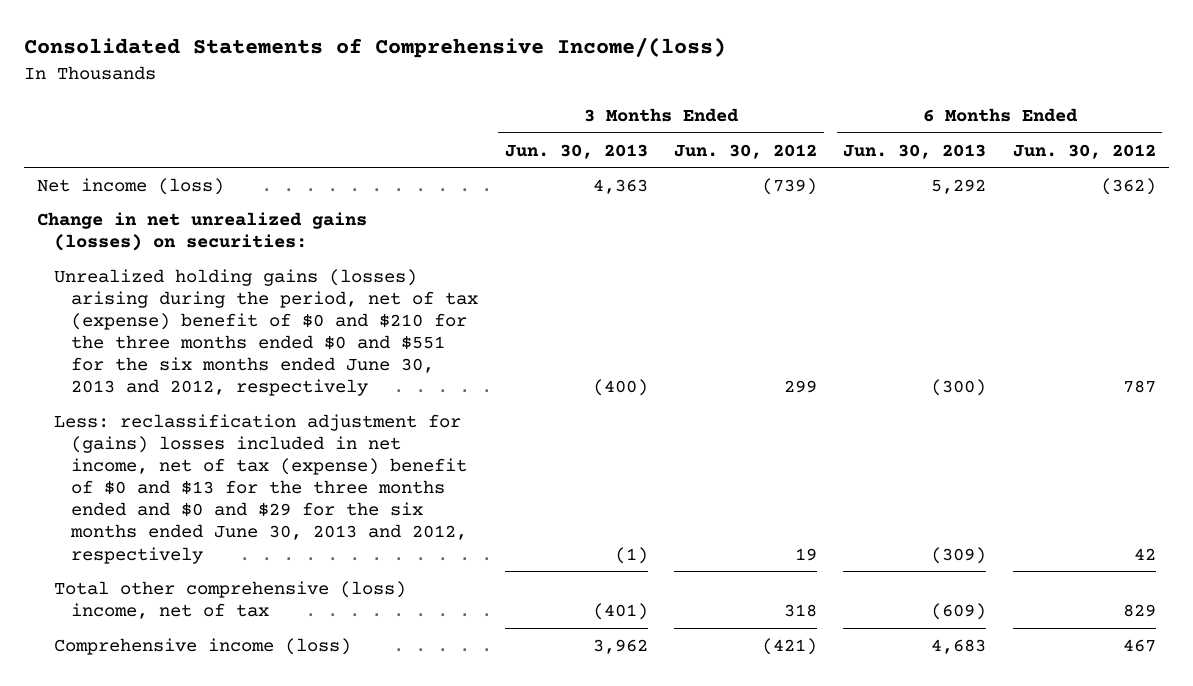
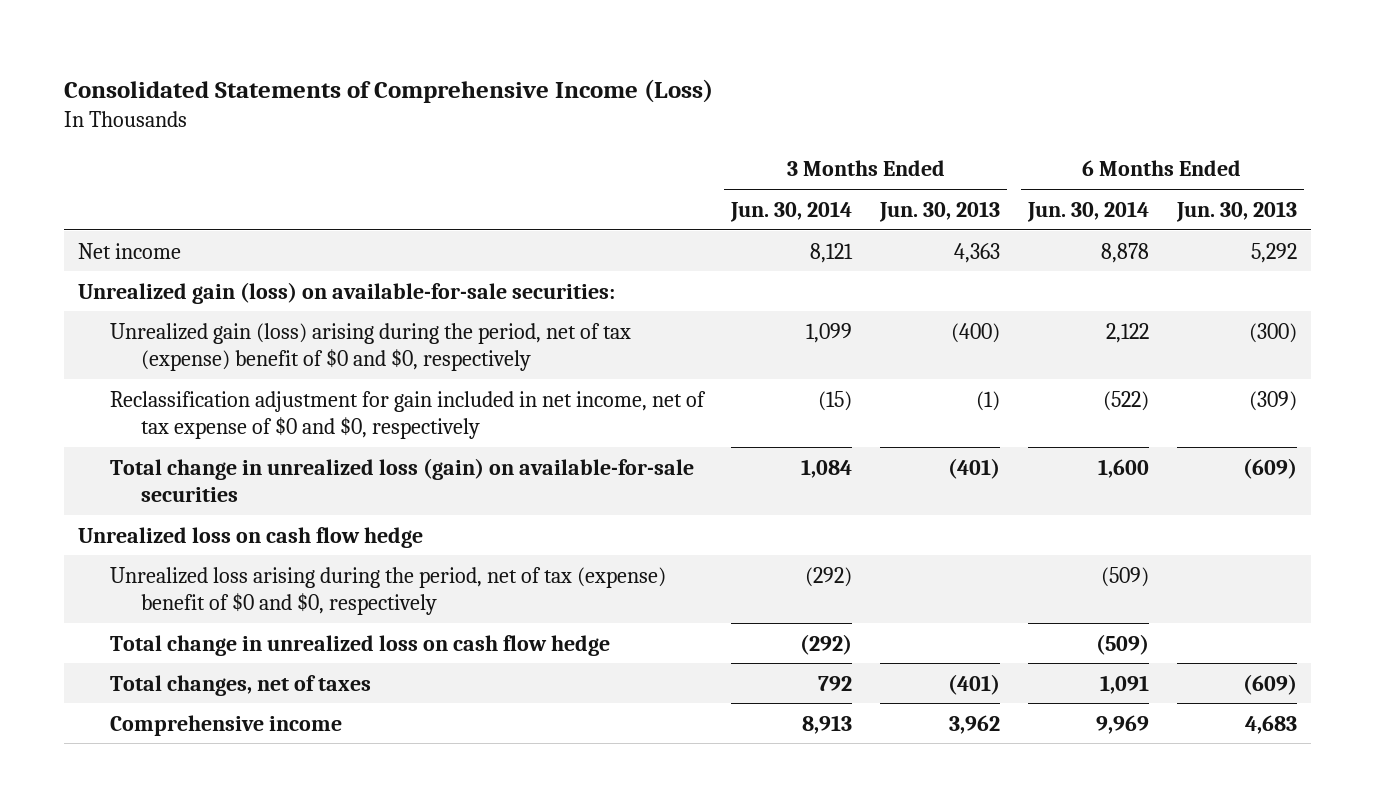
- Consolidated Statements of Comprehensive Income/(loss)
+ Consolidated Statements of Comprehensive Income (Loss)
- | 3 Months Ended Jun. 30, 2013 | 3 Months Ended Jun. 30, 2012 | 6 Months Ended Jun. 30, 2013 | 6 Months Ended Jun. 30, 2012
+ | 3 Months Ended Jun. 30, 2014 | 3 Months Ended Jun. 30, 2013 | 6 Months Ended Jun. 30, 2014 | 6 Months Ended Jun. 30, 2013
- Net income (loss) | 4,363 | (739) | 5,292 | (362)
- Change in net unrealized gains (losses) on securities:
- Unrealized holding gains (losses) arising during the period, net of tax (expense) benefit of $0 and $210 for the three months ended $0 and $551 for the six months ended June 30, 2013 and 2012, respectively | (400) | 299 | (300) | 787
- Less: reclassification adjustment for (gains) losses included in net income, net of tax (expense) benefit of $0 and $13 for the three months ended and $0 and $29 for the six months ended June 30, 2013 and 2012, respectively | (1) | 19 | (309) | 42
- Total other comprehensive (loss) income, net of tax | (401) | 318 | (609) | 829
- Comprehensive income (loss) | 3,962 | (421) | 4,683 | 467
+ Net income | 8,121 | 4,363 | 8,878 | 5,292
+ Unrealized gain (loss) on available-for-sale securities:
+ Unrealized gain (loss) arising during the period, net of tax (expense) benefit of $0 and $0, respectively | 1,099 | (400) | 2,122 | (300)
+ Reclassification adjustment for gain included in net income, net of tax expense of $0 and $0, respectively | (15) | (1) | (522) | (309)
+ Total change in unrealized loss (gain) on available-for-sale securities | 1,084 | (401) | 1,600 | (609)
+ Unrealized loss on cash flow hedge
+ Unrealized loss arising during the period, net of tax (expense) benefit of $0 and $0, respectively | (292) | | (509) |
+ Total change in unrealized loss on cash flow hedge | (292) | | (509) |
+ Total changes, net of taxes | 792 | (401) | 1,091 | (609)
+ Comprehensive income | 8,913 | 3,962 | 9,969 | 4,683

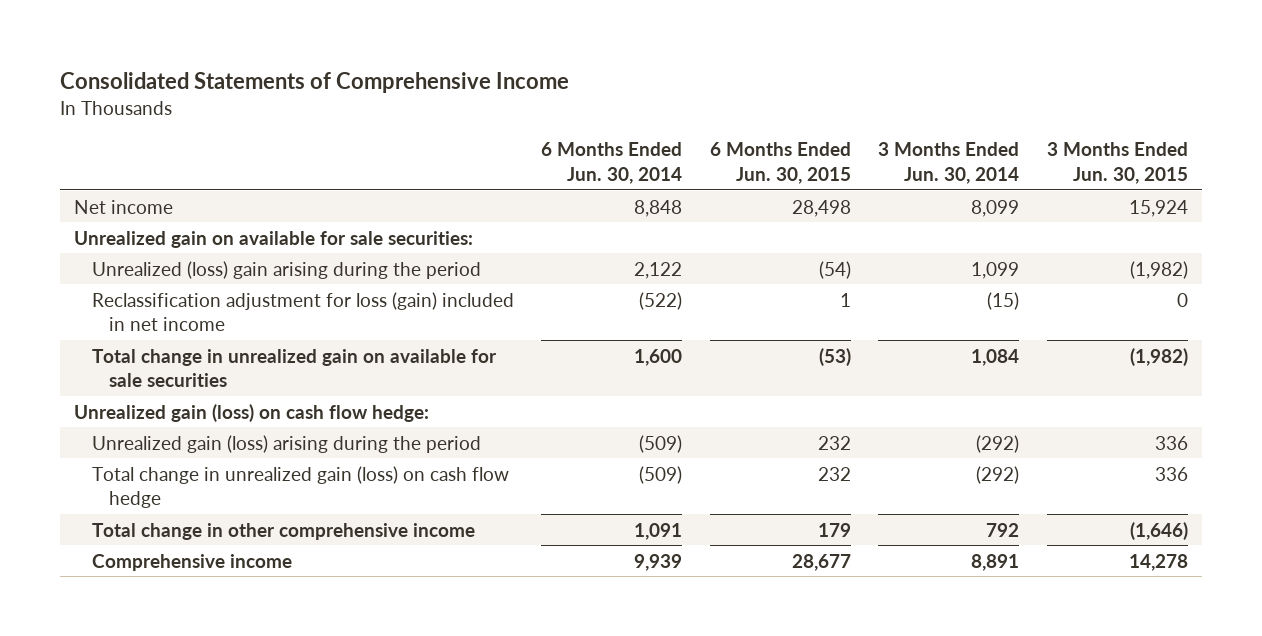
- Consolidated Statements of Comprehensive Income (Loss)
+ Consolidated Statements of Comprehensive Income
- | 3 Months Ended Jun. 30, 2014 | 3 Months Ended Jun. 30, 2013 | 6 Months Ended Jun. 30, 2014 | 6 Months Ended Jun. 30, 2013
+ | 6 Months Ended Jun. 30, 2014 | 6 Months Ended Jun. 30, 2015 | 3 Months Ended Jun. 30, 2014 | 3 Months Ended Jun. 30, 2015
- Net income | 8,121 | 4,363 | 8,878 | 5,292
- Unrealized gain (loss) on available-for-sale securities:
- Unrealized gain (loss) arising during the period, net of tax (expense) benefit of $0 and $0, respectively | 1,099 | (400) | 2,122 | (300)
- Reclassification adjustment for gain included in net income, net of tax expense of $0 and $0, respectively | (15) | (1) | (522) | (309)
- Total change in unrealized loss (gain) on available-for-sale securities | 1,084 | (401) | 1,600 | (609)
- Unrealized loss on cash flow hedge
- Unrealized loss arising during the period, net of tax (expense) benefit of $0 and $0, respectively | (292) | | (509) |
- Total change in unrealized loss on cash flow hedge | (292) | | (509) |
- Total changes, net of taxes | 792 | (401) | 1,091 | (609)
- Comprehensive income | 8,913 | 3,962 | 9,969 | 4,683
+ Net income | 8,848 | 28,498 | 8,099 | 15,924
+ Unrealized gain on available for sale securities:
+ Unrealized (loss) gain arising during the period | 2,122 | (54) | 1,099 | (1,982)
+ Reclassification adjustment for loss (gain) included in net income | (522) | 1 | (15) | 0
+ Total change in unrealized gain on available for sale securities | 1,600 | (53) | 1,084 | (1,982)
+ Unrealized gain (loss) on cash flow hedge:
+ Unrealized gain (loss) arising during the period | (509) | 232 | (292) | 336
+ Total change in unrealized gain (loss) on cash flow hedge | (509) | 232 | (292) | 336
+ Total change in other comprehensive income | 1,091 | 179 | 792 | (1,646)
+ Comprehensive income | 9,939 | 28,677 | 8,891 | 14,278

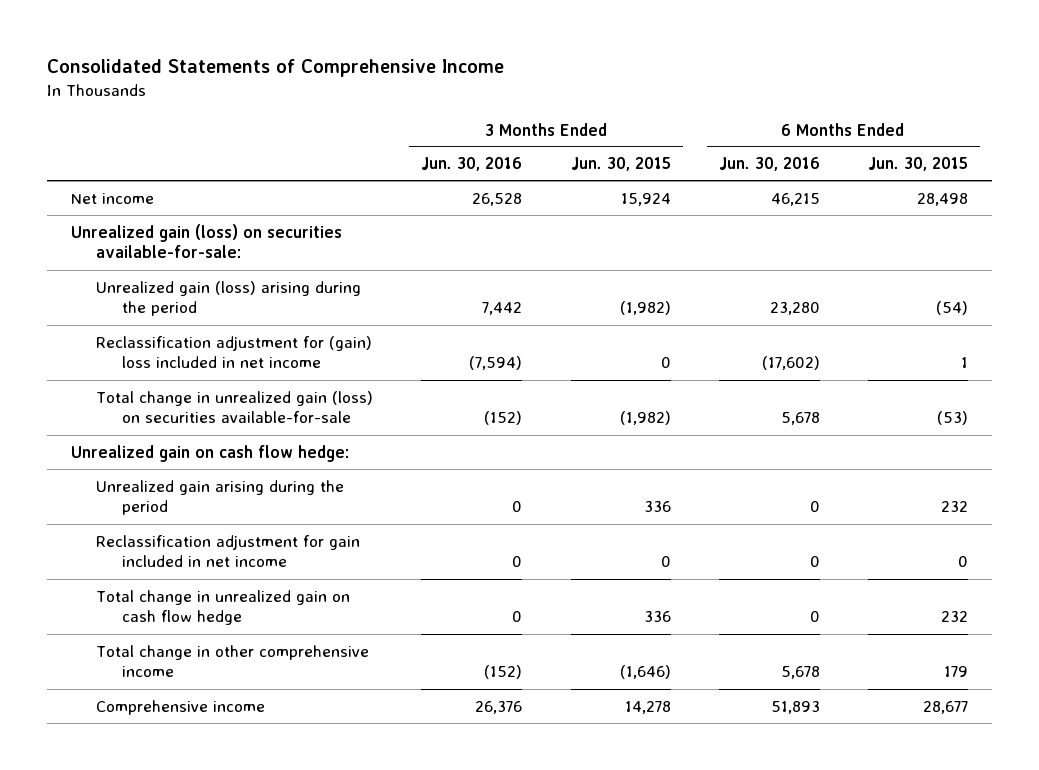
- | 6 Months Ended Jun. 30, 2014 | 6 Months Ended Jun. 30, 2015 | 3 Months Ended Jun. 30, 2014 | 3 Months Ended Jun. 30, 2015
+ | 3 Months Ended Jun. 30, 2016 | 3 Months Ended Jun. 30, 2015 | 6 Months Ended Jun. 30, 2016 | 6 Months Ended Jun. 30, 2015
- Unrealized gain on available for sale securities:
- Unrealized (loss) gain arising during the period | 2,122 | (54) | 1,099 | (1,982)
- Reclassification adjustment for loss (gain) included in net income | (522) | 1 | (15) | 0
- Total change in unrealized gain on available for sale securities | 1,600 | (53) | 1,084 | (1,982)
- Unrealized gain (loss) on cash flow hedge:
- Unrealized gain (loss) arising during the period | (509) | 232 | (292) | 336
- Total change in unrealized gain (loss) on cash flow hedge | (509) | 232 | (292) | 336
+ Unrealized gain (loss) on securities available-for-sale:
+ Unrealized gain (loss) arising during the period | 7,442 | (1,982) | 23,280 | (54)
+ Reclassification adjustment for (gain) loss included in net income | (7,594) | 0 | (17,602) | 1
+ Total change in unrealized gain (loss) on securities available-for-sale | (152) | (1,982) | 5,678 | (53)
+ Unrealized gain on cash flow hedge:
+ Unrealized gain arising during the period | 0 | 336 | 0 | 232
+ Reclassification adjustment for gain included in net income | 0 | 0 | 0 | 0
+ Total change in unrealized gain on cash flow hedge | 0 | 336 | 0 | 232

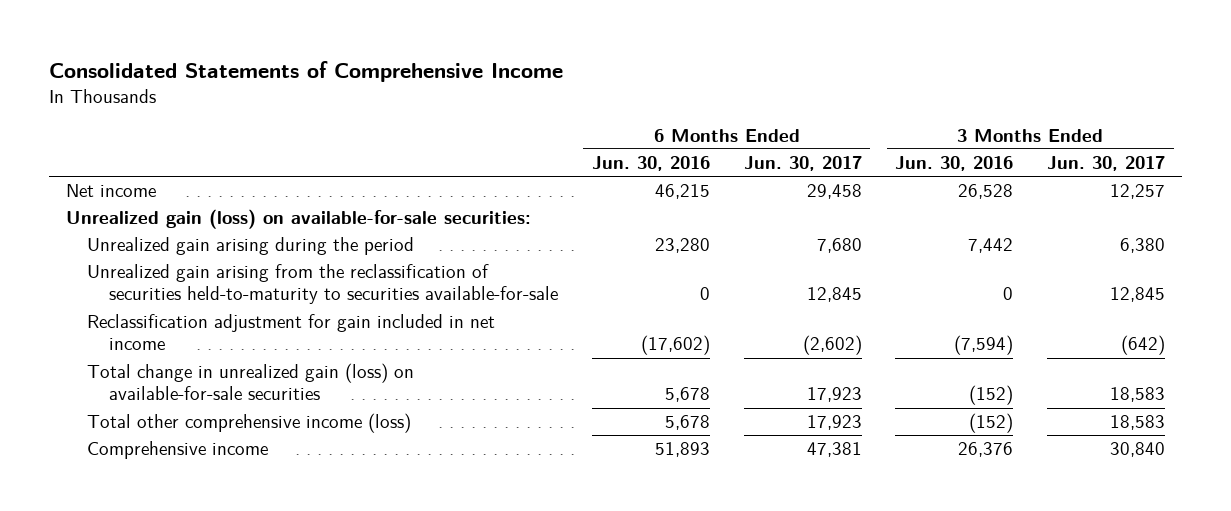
- | 3 Months Ended Jun. 30, 2016 | 3 Months Ended Jun. 30, 2015 | 6 Months Ended Jun. 30, 2016 | 6 Months Ended Jun. 30, 2015
+ | 6 Months Ended Jun. 30, 2016 | 6 Months Ended Jun. 30, 2017 | 3 Months Ended Jun. 30, 2016 | 3 Months Ended Jun. 30, 2017
- Unrealized gain (loss) on securities available-for-sale:
- Unrealized gain (loss) arising during the period | 7,442 | (1,982) | 23,280 | (54)
- Reclassification adjustment for (gain) loss included in net income | (7,594) | 0 | (17,602) | 1
- Total change in unrealized gain (loss) on securities available-for-sale | (152) | (1,982) | 5,678 | (53)
- Unrealized gain on cash flow hedge:
- Unrealized gain arising during the period | 0 | 336 | 0 | 232
- Reclassification adjustment for gain included in net income | 0 | 0 | 0 | 0
- Total change in unrealized gain on cash flow hedge | 0 | 336 | 0 | 232
- Total change in other comprehensive income | (152) | (1,646) | 5,678 | 179
+ Unrealized gain (loss) on available-for-sale securities:
+ Unrealized gain arising during the period | 23,280 | 7,680 | 7,442 | 6,380
+ Unrealized gain arising from the reclassification of securities held-to-maturity to securities available-for-sale | 0 | 12,845 | 0 | 12,845
+ Reclassification adjustment for gain included in net income | (17,602) | (2,602) | (7,594) | (642)
+ Total change in unrealized gain (loss) on available-for-sale securities | 5,678 | 17,923 | (152) | 18,583
+ Total other comprehensive income (loss) | 5,678 | 17,923 | (152) | 18,583

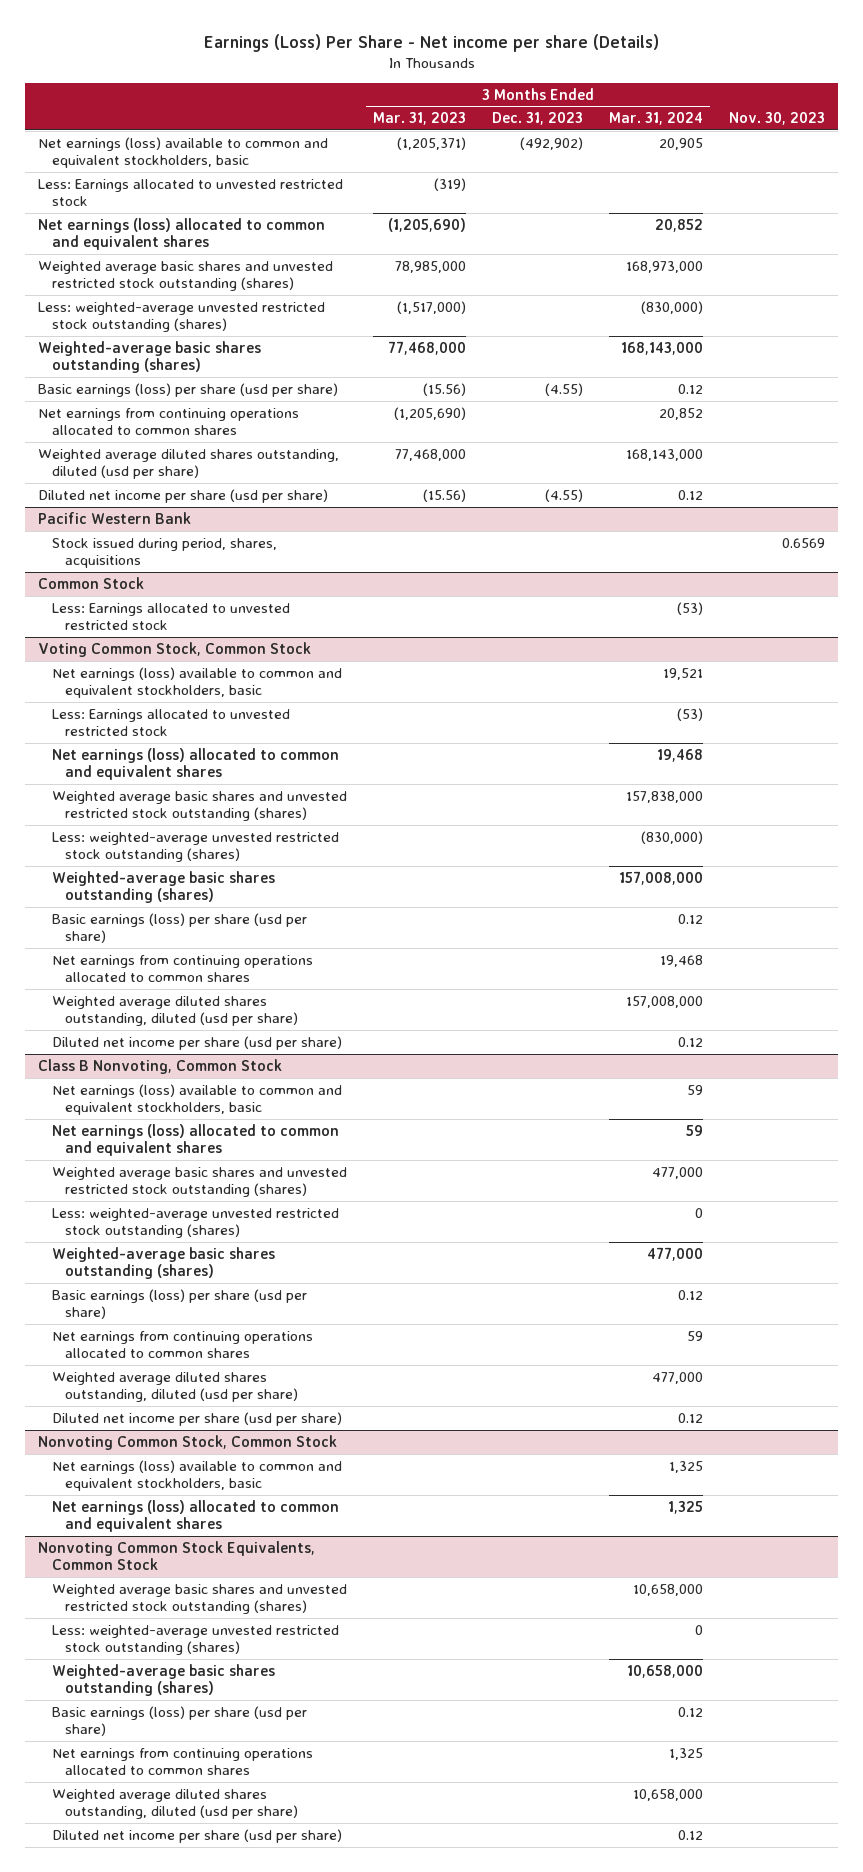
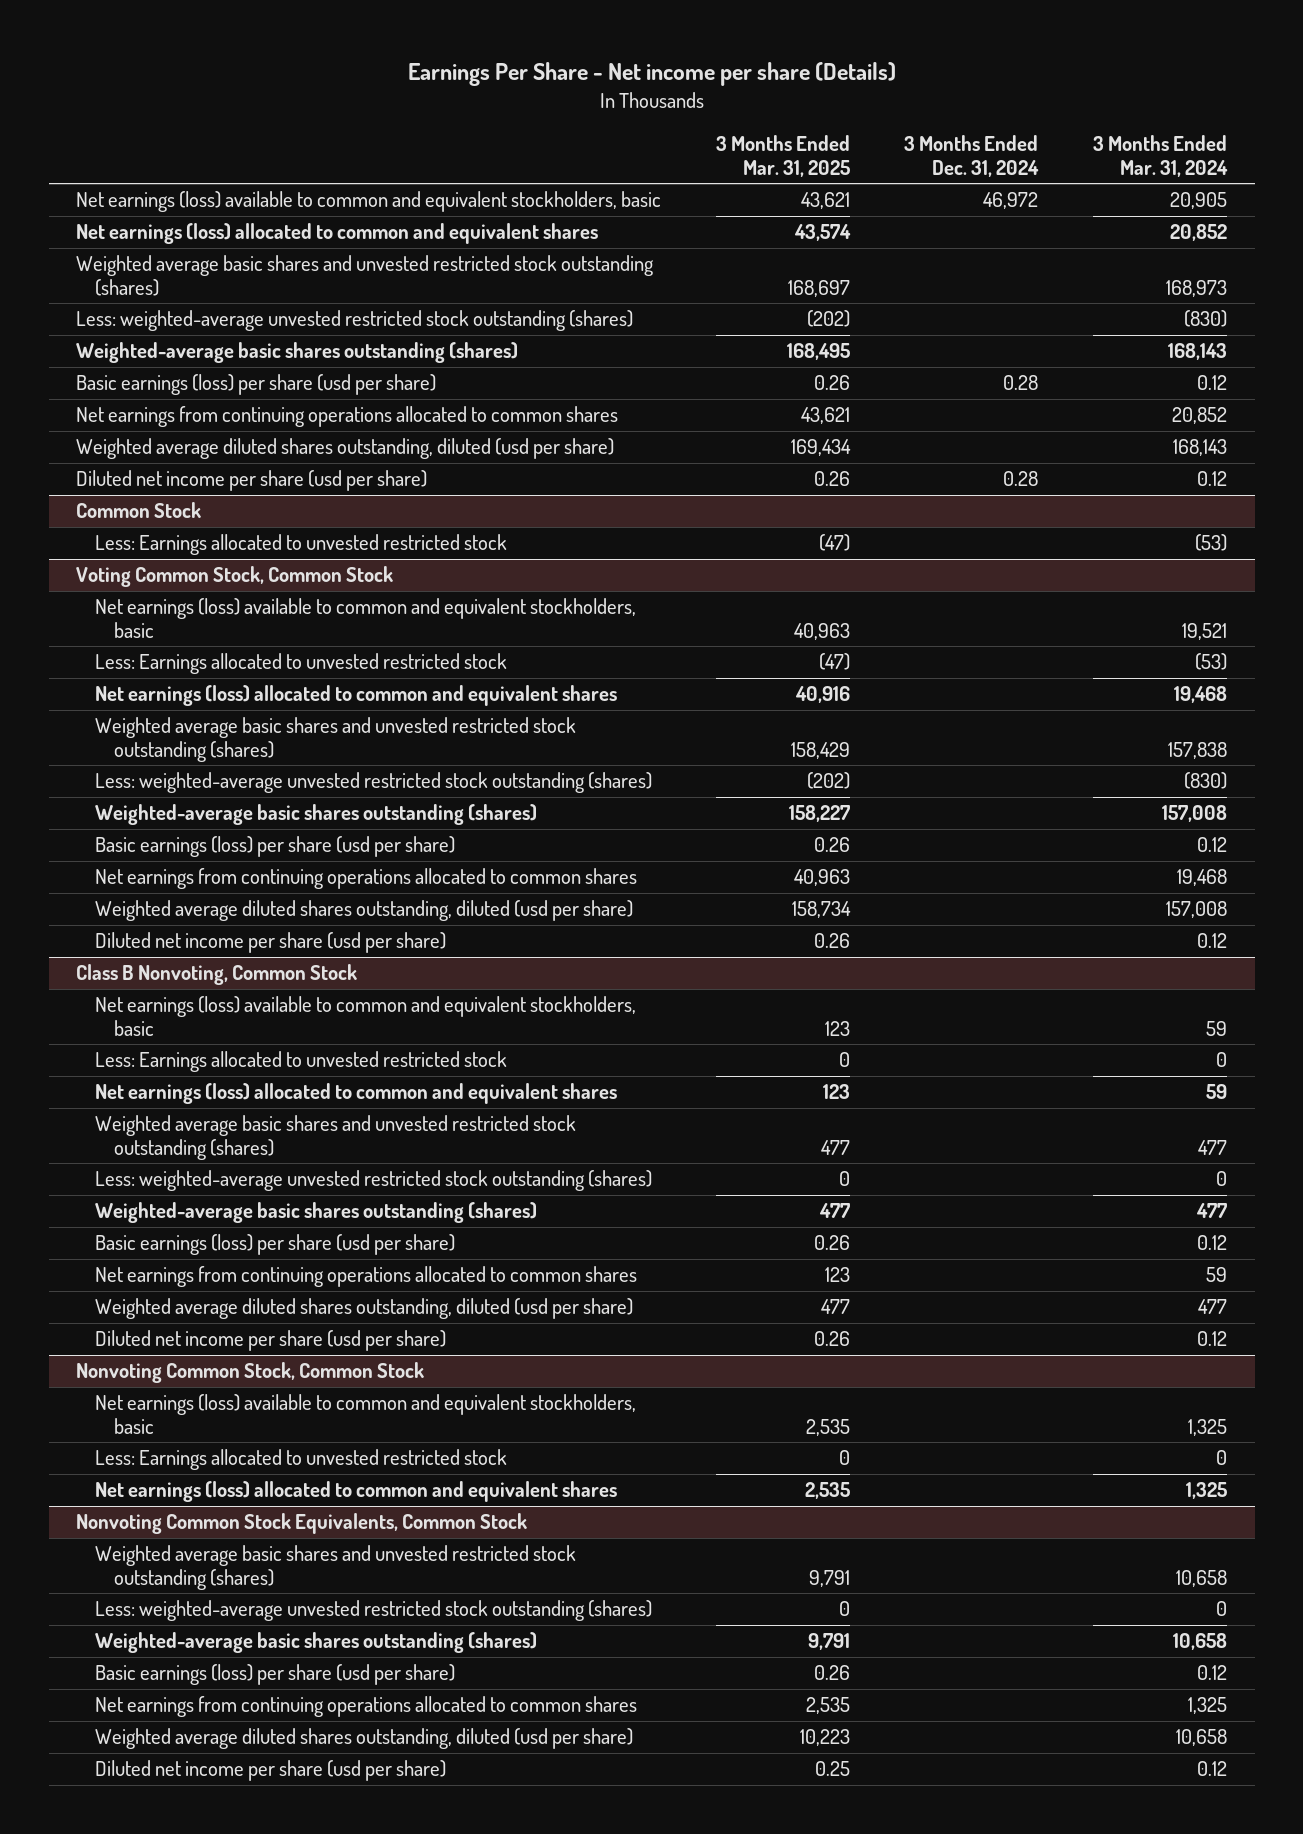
- Earnings (Loss) Per Share - Net income per share (Details)
+ Earnings Per Share - Net income per share (Details)
- | 3 Months Ended Mar. 31, 2023 | 3 Months Ended Dec. 31, 2023 | 3 Months Ended Mar. 31, 2024 | Nov. 30, 2023
+ | 3 Months Ended Mar. 31, 2025 | 3 Months Ended Dec. 31, 2024 | 3 Months Ended Mar. 31, 2024
- Less: Earnings allocated to unvested restricted stock | (319) | | |
- Weighted average basic shares and unvested restricted stock outstanding (shares) | 78,985,000 | | 168,973,000 |
- Less: weighted-average unvested restricted stock outstanding (shares) | (1,517,000) | | (830,000) |
- Weighted-average basic shares outstanding (shares) | 77,468,000 | | 168,143,000 |
+ Weighted average basic shares and unvested restricted stock outstanding (shares) | 168,697 | | 168,973
+ Less: weighted-average unvested restricted stock outstanding (shares) | (202) | | (830)
+ Weighted-average basic shares outstanding (shares) | 168,495 | | 168,143
- Weighted average diluted shares outstanding, diluted (usd per share) | 77,468,000 | | 168,143,000 |
+ Weighted average diluted shares outstanding, diluted (usd per share) | 169,434 | | 168,143
- Pacific Western Bank
- Stock issued during period, shares, acquisitions | | | | 0.6569
@ Voting Common Stock, Common Stock
- Weighted average basic shares and unvested restricted stock outstanding (shares) | | | 157,838,000 |
- Less: weighted-average unvested restricted stock outstanding (shares) | | | (830,000) |
- Weighted-average basic shares outstanding (shares) | | | 157,008,000 |
+ Weighted average basic shares and unvested restricted stock outstanding (shares) | 158,429 | | 157,838
+ Less: weighted-average unvested restricted stock outstanding (shares) | (202) | | (830)
+ Weighted-average basic shares outstanding (shares) | 158,227 | | 157,008
- Weighted average diluted shares outstanding, diluted (usd per share) | | | 157,008,000 |
+ Weighted average diluted shares outstanding, diluted (usd per share) | 158,734 | | 157,008
@ Class B Nonvoting, Common Stock
+ Less: Earnings allocated to unvested restricted stock | 0 | | 0
- Weighted average basic shares and unvested restricted stock outstanding (shares) | | | 477,000 |
+ Weighted average basic shares and unvested restricted stock outstanding (shares) | 477 | | 477
- Weighted-average basic shares outstanding (shares) | | | 477,000 |
+ Weighted-average basic shares outstanding (shares) | 477 | | 477
- Weighted average diluted shares outstanding, diluted (usd per share) | | | 477,000 |
+ Weighted average diluted shares outstanding, diluted (usd per share) | 477 | | 477
@ Nonvoting Common Stock, Common Stock
+ Less: Earnings allocated to unvested restricted stock | 0 | | 0
@ Nonvoting Common Stock Equivalents, Common Stock
- Weighted average basic shares and unvested restricted stock outstanding (shares) | | | 10,658,000 |
+ Weighted average basic shares and unvested restricted stock outstanding (shares) | 9,791 | | 10,658
- Weighted-average basic shares outstanding (shares) | | | 10,658,000 |
+ Weighted-average basic shares outstanding (shares) | 9,791 | | 10,658
- Weighted average diluted shares outstanding, diluted (usd per share) | | | 10,658,000 |
+ Weighted average diluted shares outstanding, diluted (usd per share) | 10,223 | | 10,658

